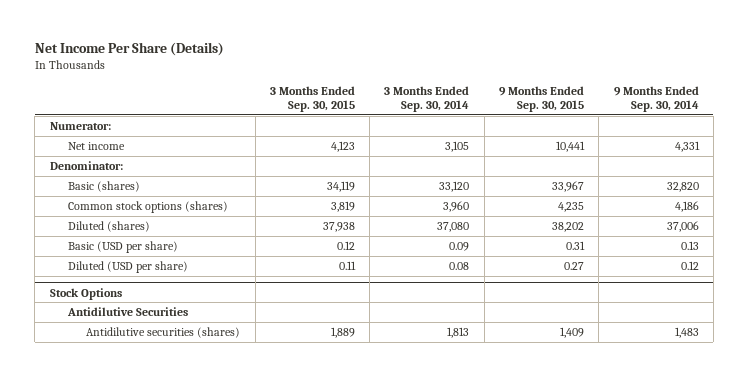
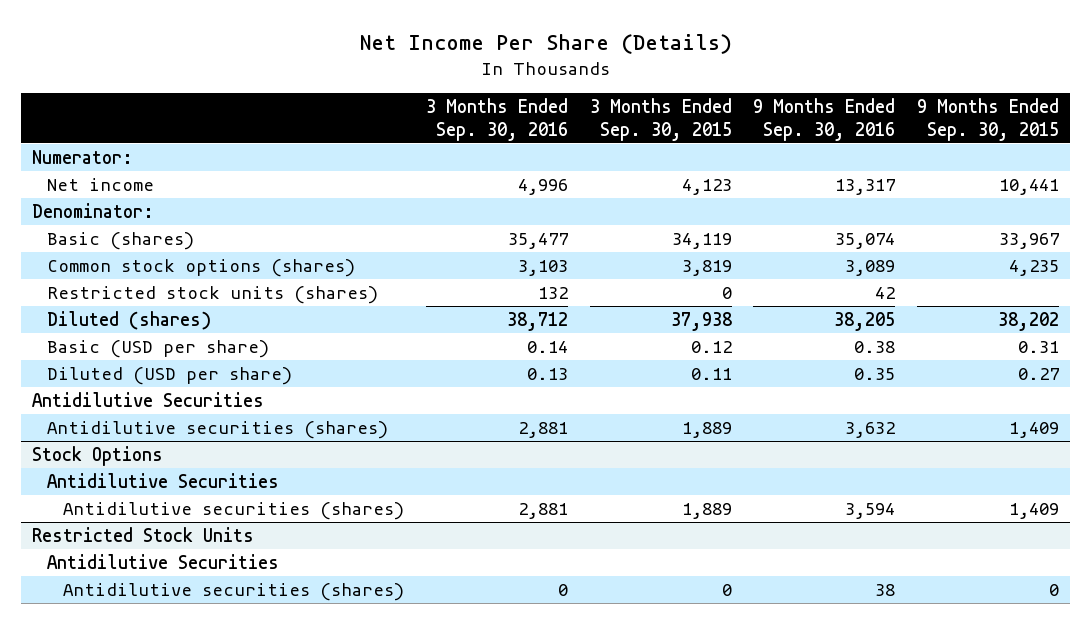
- | 3 Months Ended Sep. 30, 2015 | 3 Months Ended Sep. 30, 2014 | 9 Months Ended Sep. 30, 2015 | 9 Months Ended Sep. 30, 2014
+ | 3 Months Ended Sep. 30, 2016 | 3 Months Ended Sep. 30, 2015 | 9 Months Ended Sep. 30, 2016 | 9 Months Ended Sep. 30, 2015
+ Restricted stock units (shares) | 132 | 0 | 42 |
+ Antidilutive Securities
+ Antidilutive securities (shares) | 2,881 | 1,889 | 3,632 | 1,409
+ Restricted Stock Units
+ Antidilutive Securities
+ Antidilutive securities (shares) | 0 | 0 | 38 | 0

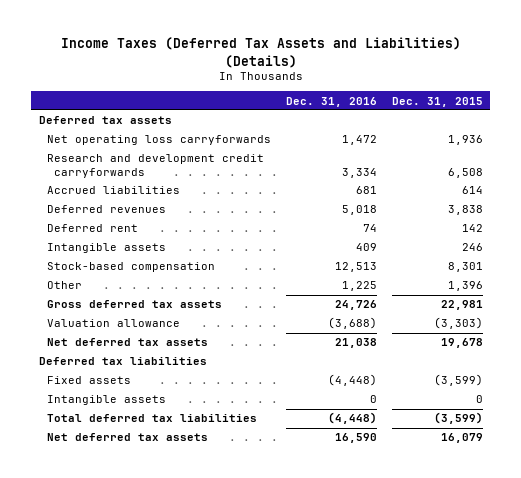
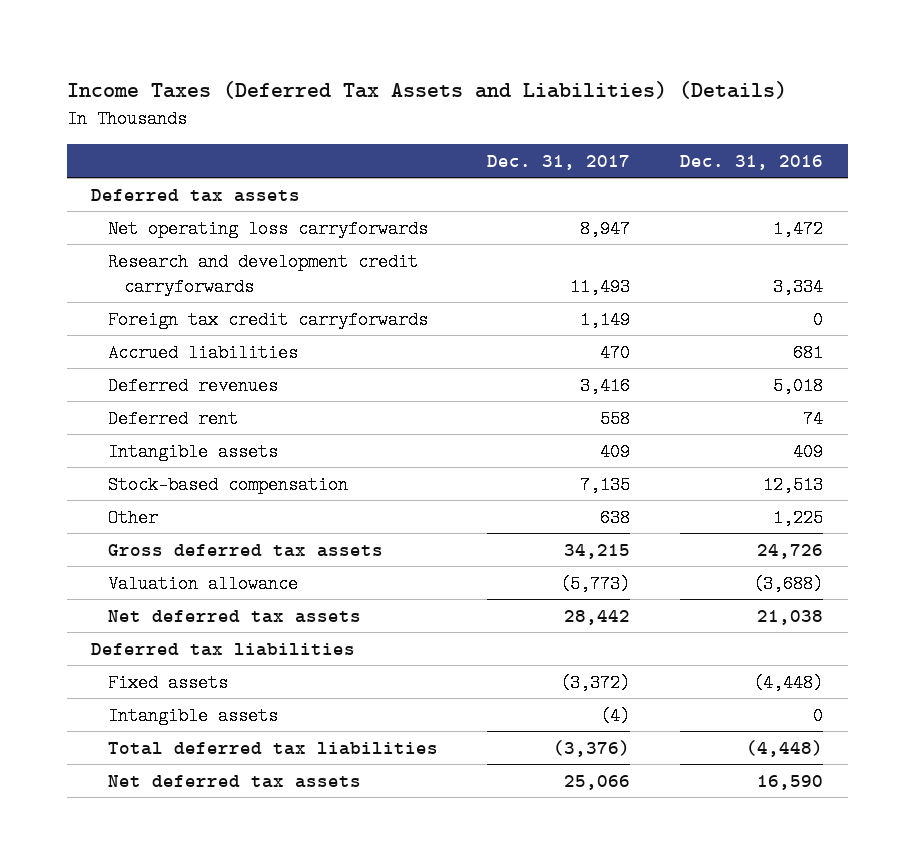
- | Dec. 31, 2016 | Dec. 31, 2015
+ | Dec. 31, 2017 | Dec. 31, 2016
+ Foreign tax credit carryforwards | 1,149 | 0

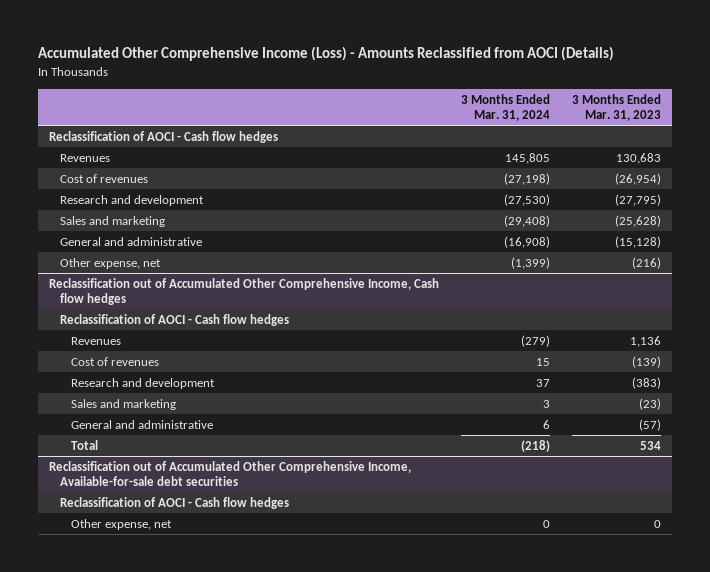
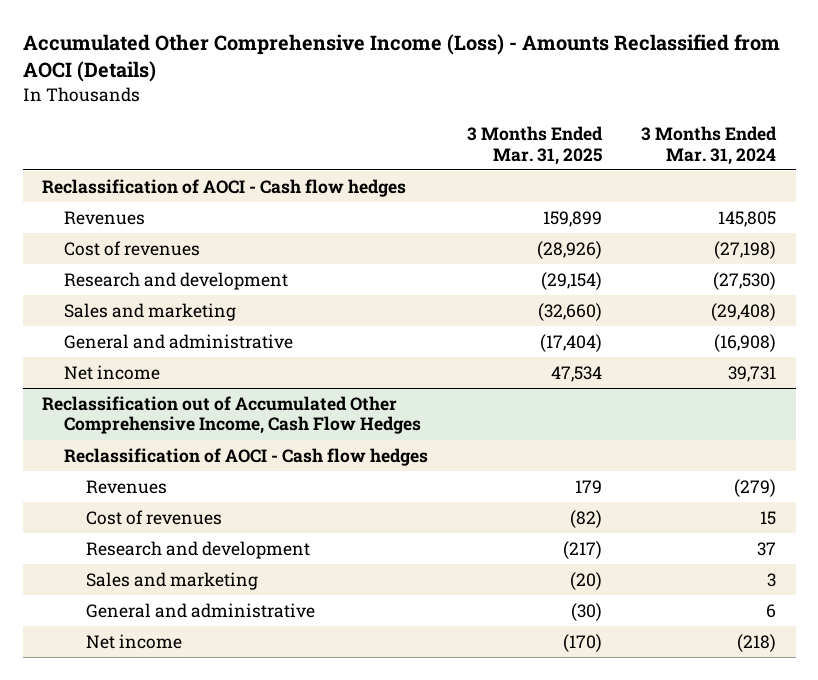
- | 3 Months Ended Mar. 31, 2024 | 3 Months Ended Mar. 31, 2023
+ | 3 Months Ended Mar. 31, 2025 | 3 Months Ended Mar. 31, 2024
- Other expense, net | (1,399) | (216)
- Reclassification out of Accumulated Other Comprehensive Income, Cash flow hedges
+ Net income | 47,534 | 39,731
+ Reclassification out of Accumulated Other Comprehensive Income, Cash Flow Hedges
- Total | (218) | 534
- Reclassification out of Accumulated Other Comprehensive Income, Available-for-sale debt securities
- Reclassification of AOCI - Cash flow hedges
- Other expense, net | 0 | 0
+ Net income | (170) | (218)

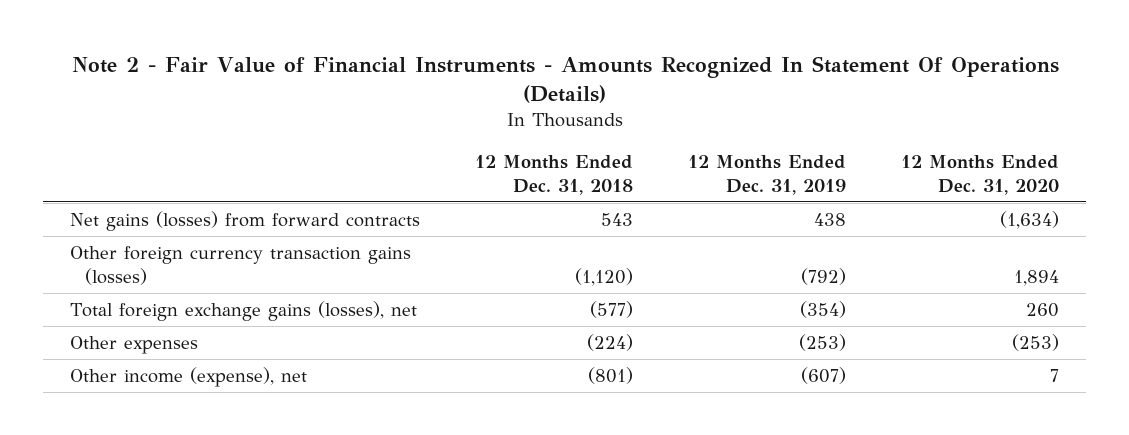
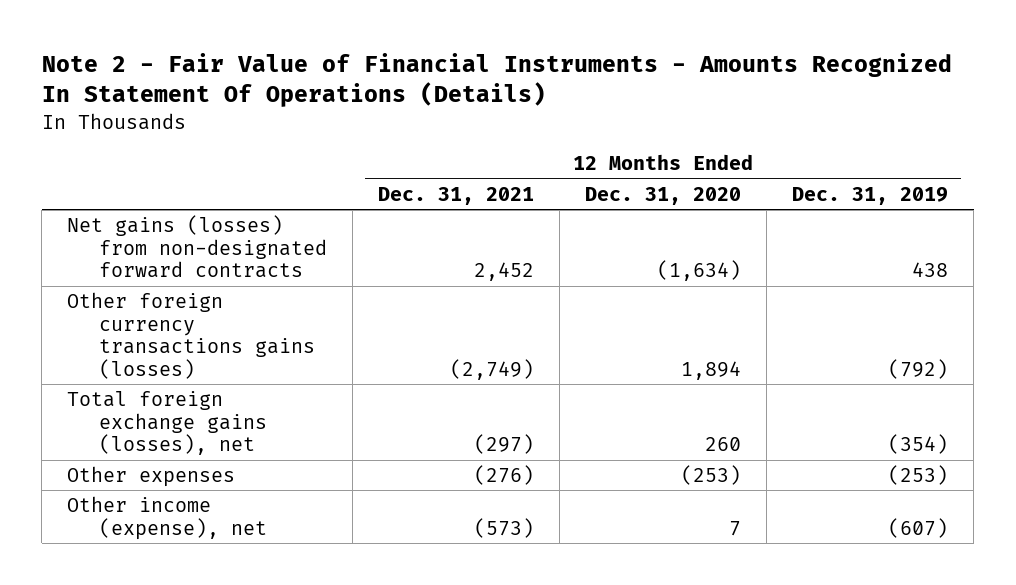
- | 12 Months Ended Dec. 31, 2018 | 12 Months Ended Dec. 31, 2019 | 12 Months Ended Dec. 31, 2020
+ | 12 Months Ended Dec. 31, 2021 | 12 Months Ended Dec. 31, 2020 | 12 Months Ended Dec. 31, 2019
- Net gains (losses) from forward contracts | 543 | 438 | (1,634)
- Other foreign currency transaction gains (losses) | (1,120) | (792) | 1,894
+ Net gains (losses) from non-designated forward contracts | 2,452 | (1,634) | 438
+ Other foreign currency transactions gains (losses) | (2,749) | 1,894 | (792)

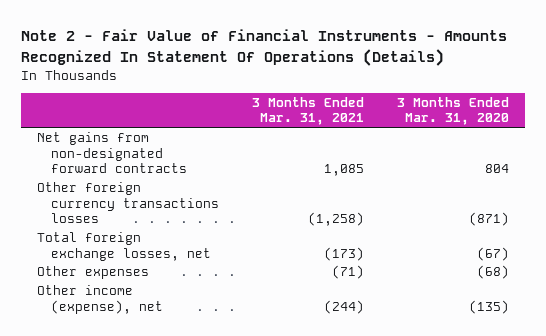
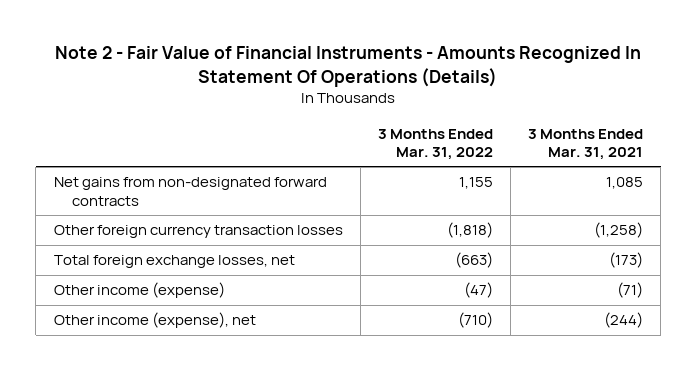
- | 3 Months Ended Mar. 31, 2021 | 3 Months Ended Mar. 31, 2020
+ | 3 Months Ended Mar. 31, 2022 | 3 Months Ended Mar. 31, 2021
- Other foreign currency transactions losses | (1,258) | (871)
+ Other foreign currency transaction losses | (1,818) | (1,258)
- Other expenses | (71) | (68)
+ Other income (expense) | (47) | (71)

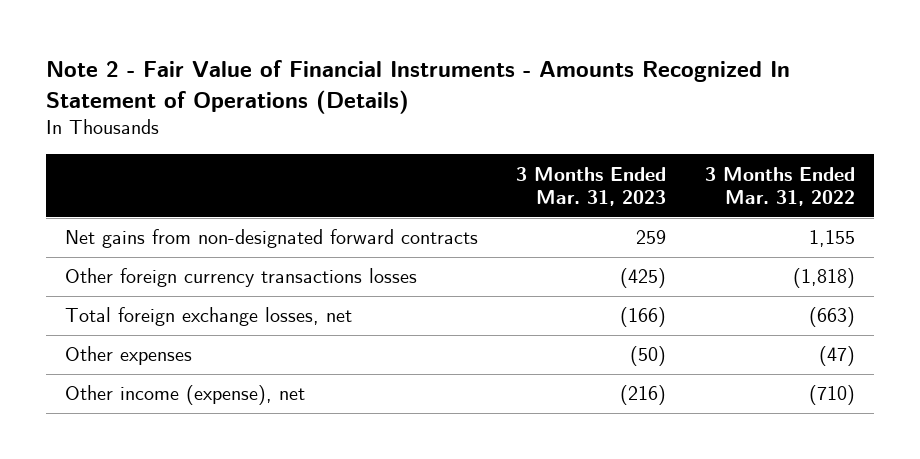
- Note 2 - Fair Value of Financial Instruments - Amounts Recognized In Statement Of Operations (Details)
+ Note 2 - Fair Value of Financial Instruments - Amounts Recognized In Statement of Operations (Details)
- | 3 Months Ended Mar. 31, 2022 | 3 Months Ended Mar. 31, 2021
+ | 3 Months Ended Mar. 31, 2023 | 3 Months Ended Mar. 31, 2022
- Other foreign currency transaction losses | (1,818) | (1,258)
+ Other foreign currency transactions losses | (425) | (1,818)
- Other income (expense) | (47) | (71)
+ Other expenses | (50) | (47)

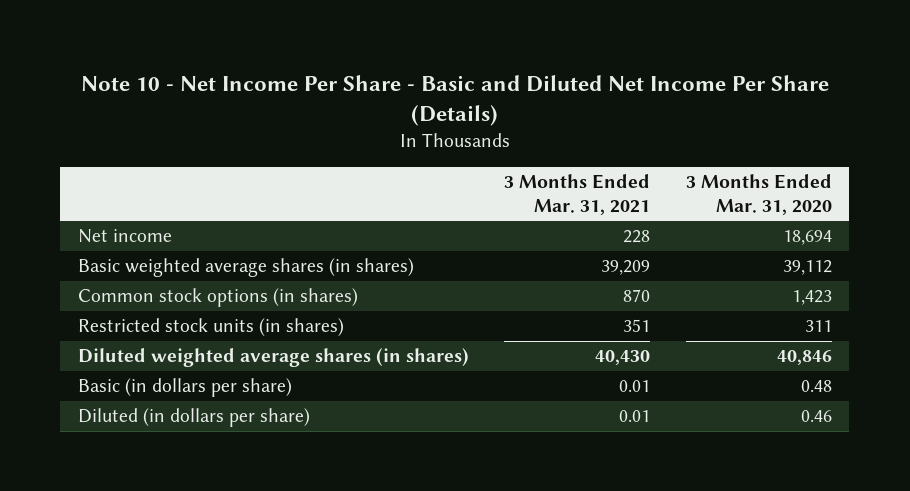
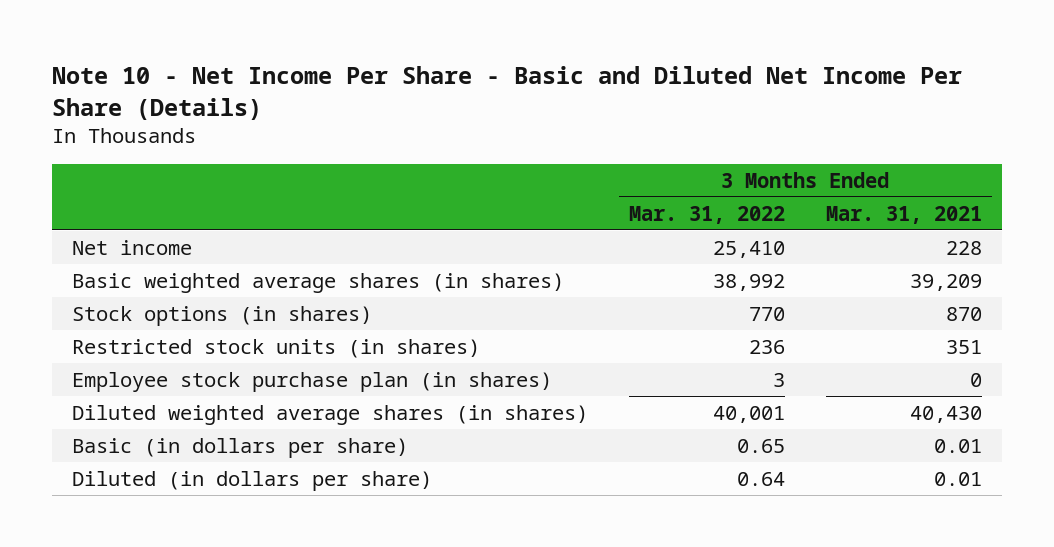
- | 3 Months Ended Mar. 31, 2021 | 3 Months Ended Mar. 31, 2020
+ | 3 Months Ended Mar. 31, 2022 | 3 Months Ended Mar. 31, 2021
- Common stock options (in shares) | 870 | 1,423
+ Stock options (in shares) | 770 | 870
+ Employee stock purchase plan (in shares) | 3 | 0

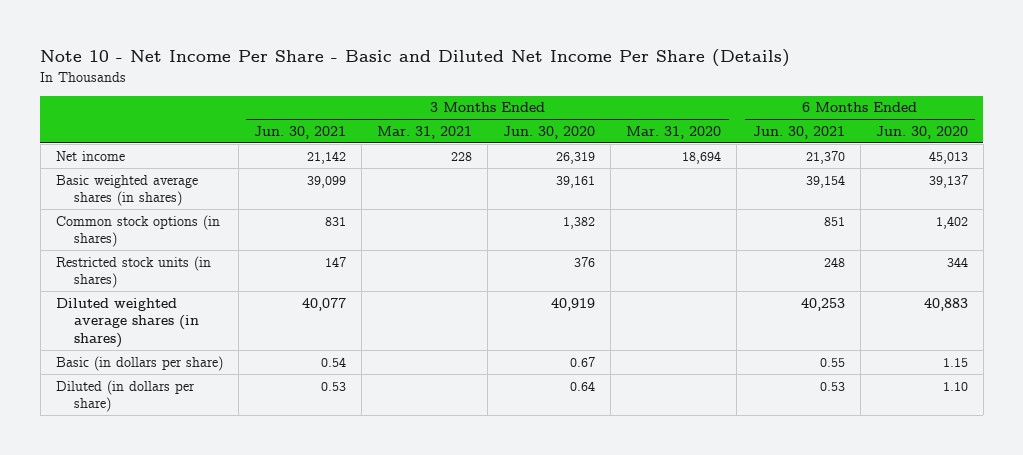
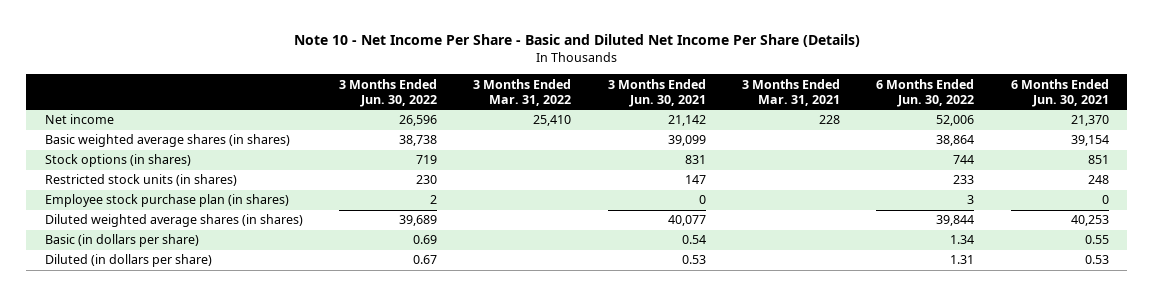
- | 3 Months Ended Jun. 30, 2021 | 3 Months Ended Mar. 31, 2021 | 3 Months Ended Jun. 30, 2020 | 3 Months Ended Mar. 31, 2020 | 6 Months Ended Jun. 30, 2021 | 6 Months Ended Jun. 30, 2020
+ | 3 Months Ended Jun. 30, 2022 | 3 Months Ended Mar. 31, 2022 | 3 Months Ended Jun. 30, 2021 | 3 Months Ended Mar. 31, 2021 | 6 Months Ended Jun. 30, 2022 | 6 Months Ended Jun. 30, 2021
- Common stock options (in shares) | 831 | | 1,382 | | 851 | 1,402
+ Stock options (in shares) | 719 | | 831 | | 744 | 851
+ Employee stock purchase plan (in shares) | 2 | | 0 | | 3 | 0

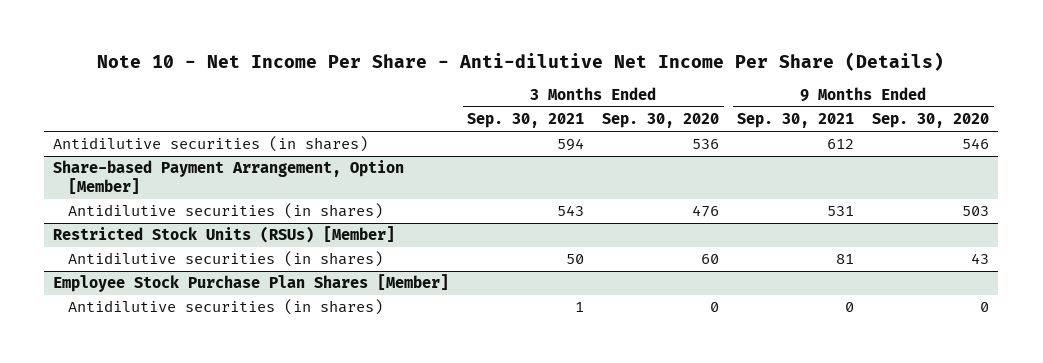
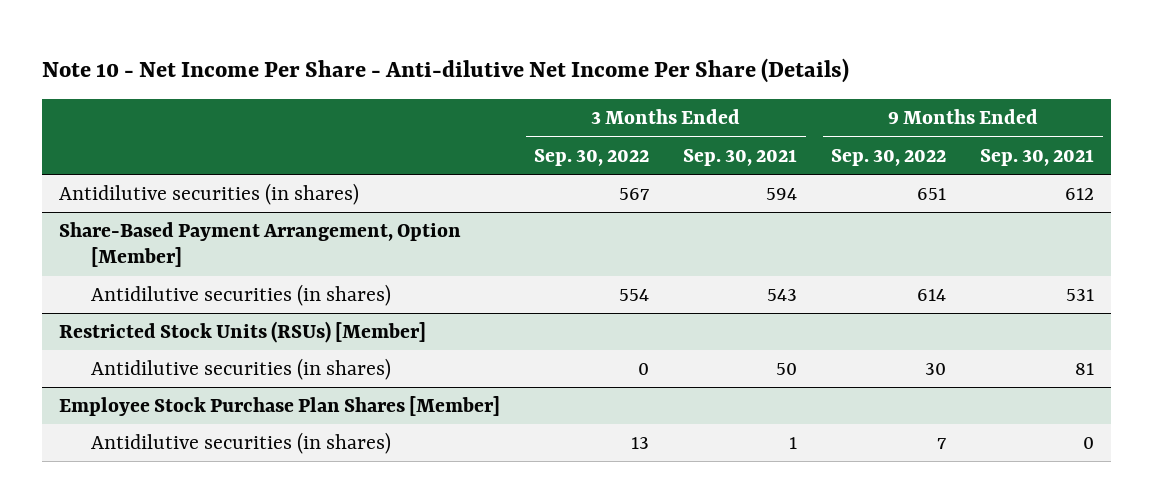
- | 3 Months Ended Sep. 30, 2021 | 3 Months Ended Sep. 30, 2020 | 9 Months Ended Sep. 30, 2021 | 9 Months Ended Sep. 30, 2020
+ | 3 Months Ended Sep. 30, 2022 | 3 Months Ended Sep. 30, 2021 | 9 Months Ended Sep. 30, 2022 | 9 Months Ended Sep. 30, 2021
- Share-based Payment Arrangement, Option [Member]
+ Share-Based Payment Arrangement, Option [Member]

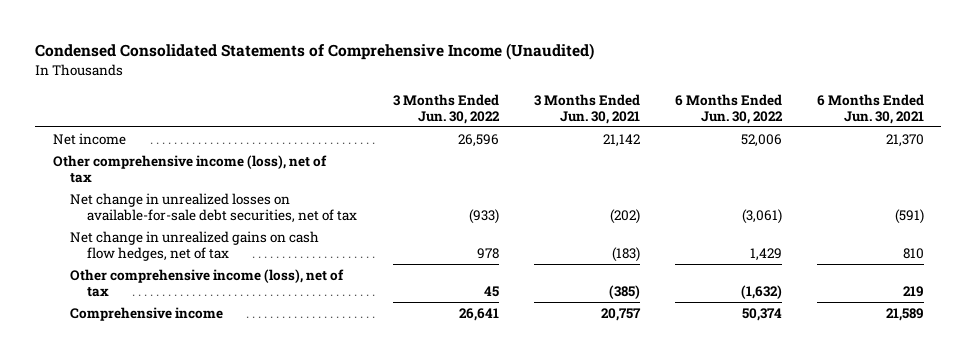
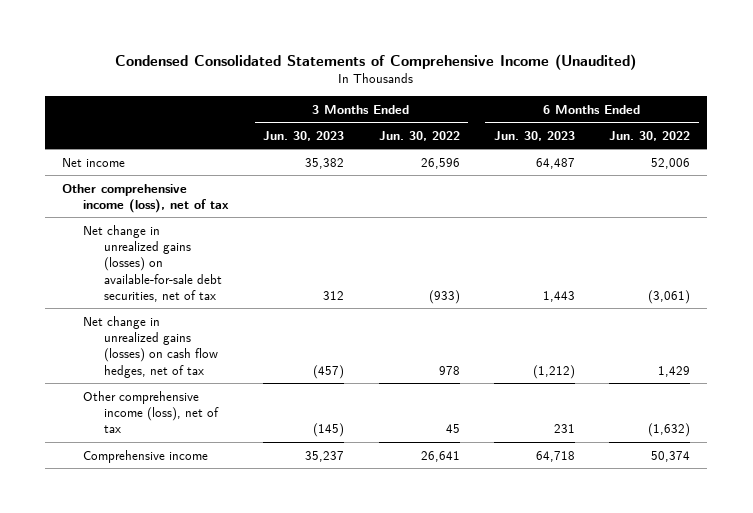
- | 3 Months Ended Jun. 30, 2022 | 3 Months Ended Jun. 30, 2021 | 6 Months Ended Jun. 30, 2022 | 6 Months Ended Jun. 30, 2021
+ | 3 Months Ended Jun. 30, 2023 | 3 Months Ended Jun. 30, 2022 | 6 Months Ended Jun. 30, 2023 | 6 Months Ended Jun. 30, 2022
- Net change in unrealized losses on available-for-sale debt securities, net of tax | (933) | (202) | (3,061) | (591)
- Net change in unrealized gains on cash flow hedges, net of tax | 978 | (183) | 1,429 | 810
+ Net change in unrealized gains (losses) on available-for-sale debt securities, net of tax | 312 | (933) | 1,443 | (3,061)
+ Net change in unrealized gains (losses) on cash flow hedges, net of tax | (457) | 978 | (1,212) | 1,429

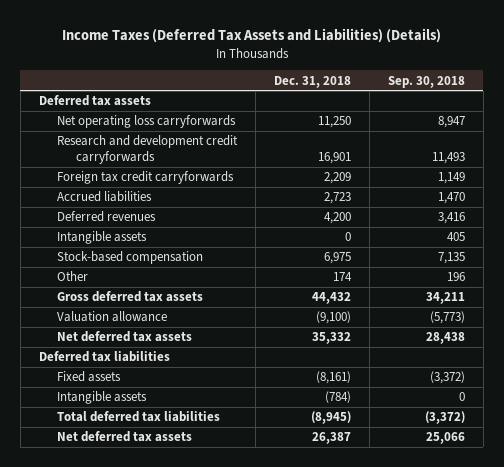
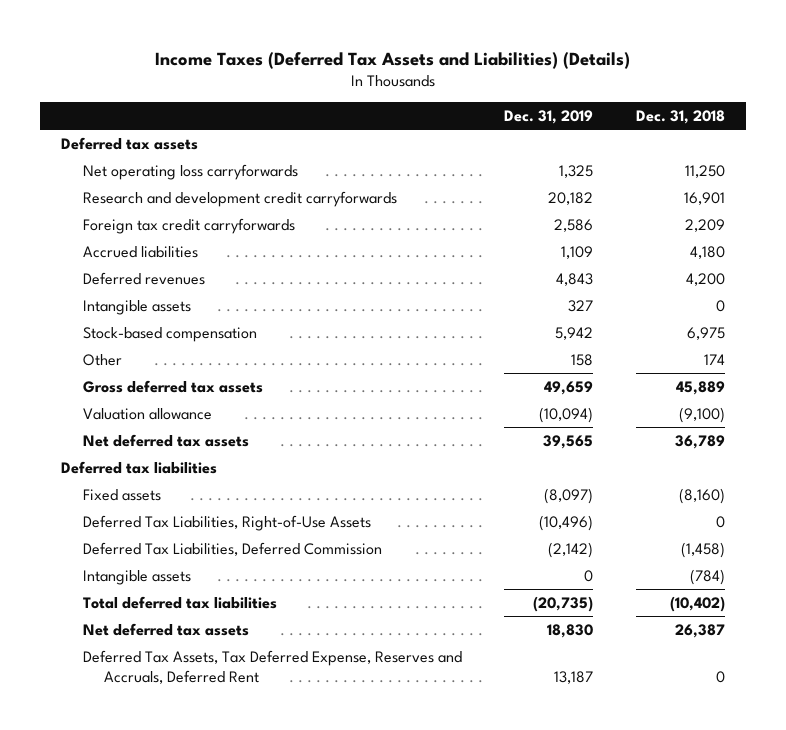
- | Dec. 31, 2018 | Sep. 30, 2018
+ | Dec. 31, 2019 | Dec. 31, 2018
- Accrued liabilities | 2,723 | 1,470
+ Accrued liabilities | 1,109 | 4,180
- Gross deferred tax assets | 44,432 | 34,211
+ Gross deferred tax assets | 49,659 | 45,889
- Net deferred tax assets | 35,332 | 28,438
+ Net deferred tax assets | 39,565 | 36,789
- Fixed assets | (8,161) | (3,372)
+ Fixed assets | (8,097) | (8,160)
+ Deferred Tax Liabilities, Right-of-Use Assets | (10,496) | 0
+ Deferred Tax Liabilities, Deferred Commission | (2,142) | (1,458)
- Total deferred tax liabilities | (8,945) | (3,372)
+ Total deferred tax liabilities | (20,735) | (10,402)
+ Deferred Tax Assets, Tax Deferred Expense, Reserves and Accruals, Deferred Rent | 13,187 | 0

